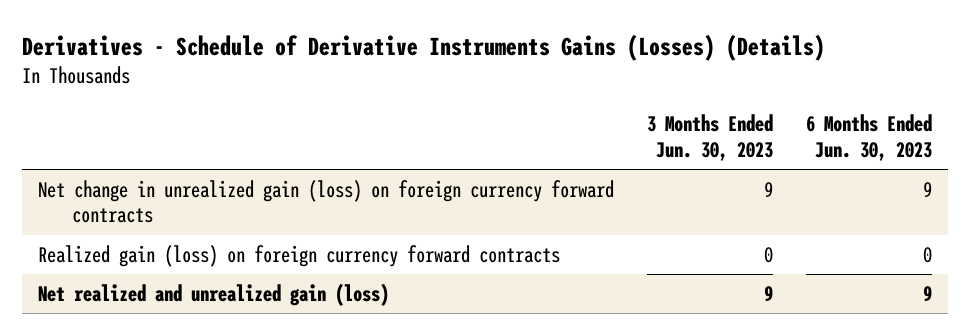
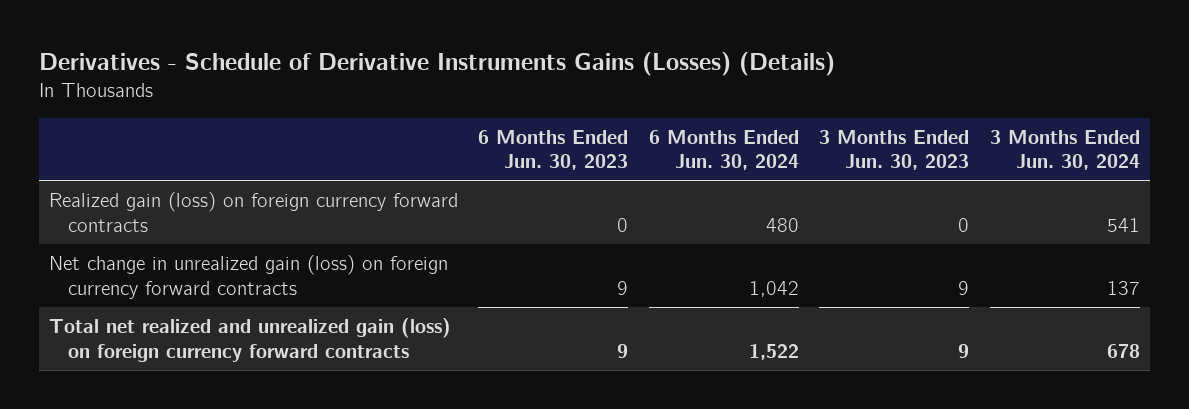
- | 3 Months Ended Jun. 30, 2023 | 6 Months Ended Jun. 30, 2023
+ | 6 Months Ended Jun. 30, 2023 | 6 Months Ended Jun. 30, 2024 | 3 Months Ended Jun. 30, 2023 | 3 Months Ended Jun. 30, 2024
- Net realized and unrealized gain (loss) | 9 | 9
moved down: Net change in unrealized gain (loss) on foreign currency forward contracts | 9 | 1,042 | 9 | 137
+ Total net realized and unrealized gain (loss) on foreign currency forward contracts | 9 | 1,522 | 9 | 678

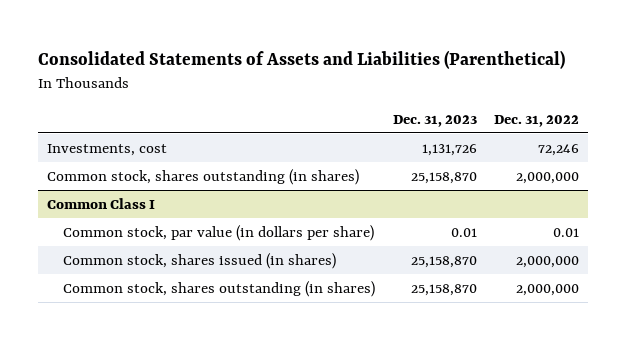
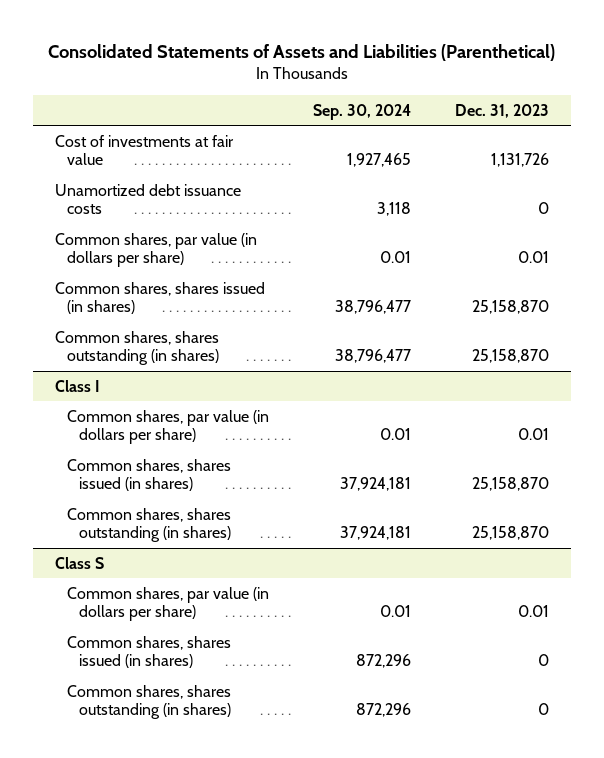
- | Dec. 31, 2023 | Dec. 31, 2022
+ | Sep. 30, 2024 | Dec. 31, 2023
- Investments, cost | 1,131,726 | 72,246
- Common stock, shares outstanding (in shares) | 25,158,870 | 2,000,000
- Common Class I
- Common stock, par value (in dollars per share) | 0.01 | 0.01
- Common stock, shares issued (in shares) | 25,158,870 | 2,000,000
- Common stock, shares outstanding (in shares) | 25,158,870 | 2,000,000
+ Cost of investments at fair value | 1,927,465 | 1,131,726
+ Unamortized debt issuance costs | 3,118 | 0
+ Common shares, par value (in dollars per share) | 0.01 | 0.01
+ Common shares, shares issued (in shares) | 38,796,477 | 25,158,870
+ Common shares, shares outstanding (in shares) | 38,796,477 | 25,158,870
+ Class I
+ Common shares, par value (in dollars per share) | 0.01 | 0.01
+ Common shares, shares issued (in shares) | 37,924,181 | 25,158,870
+ Common shares, shares outstanding (in shares) | 37,924,181 | 25,158,870
+ Class S
+ Common shares, par value (in dollars per share) | 0.01 | 0.01
+ Common shares, shares issued (in shares) | 872,296 | 0
+ Common shares, shares outstanding (in shares) | 872,296 | 0

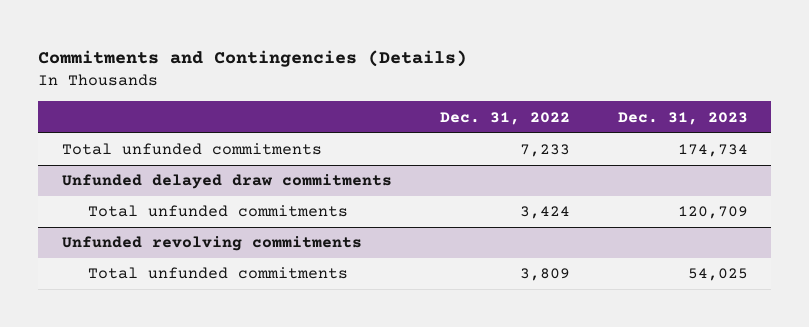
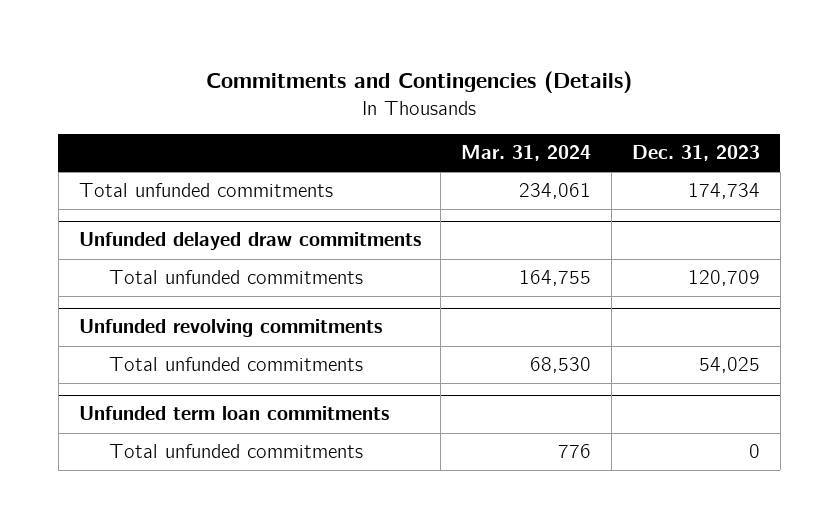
- | Dec. 31, 2022 | Dec. 31, 2023
+ | Mar. 31, 2024 | Dec. 31, 2023
+ Unfunded term loan commitments
+ Total unfunded commitments | 776 | 0

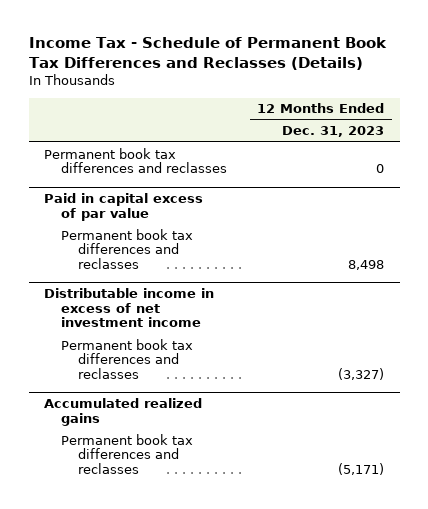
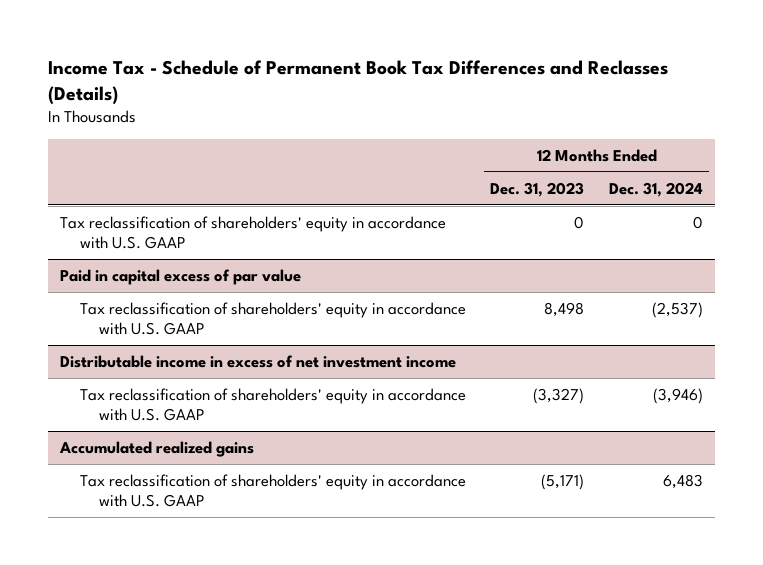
- | 12 Months Ended Dec. 31, 2023
+ | 12 Months Ended Dec. 31, 2023 | 12 Months Ended Dec. 31, 2024
- Permanent book tax differences and reclasses | 0
+ Tax reclassification of shareholders' equity in accordance with U.S. GAAP | 0 | 0
@ Paid in capital excess of par value
- Permanent book tax differences and reclasses | 8,498
+ Tax reclassification of shareholders' equity in accordance with U.S. GAAP | 8,498 | (2,537)
@ Distributable income in excess of net investment income
- Permanent book tax differences and reclasses | (3,327)
+ Tax reclassification of shareholders' equity in accordance with U.S. GAAP | (3,327) | (3,946)
@ Accumulated realized gains
- Permanent book tax differences and reclasses | (5,171)
+ Tax reclassification of shareholders' equity in accordance with U.S. GAAP | (5,171) | 6,483

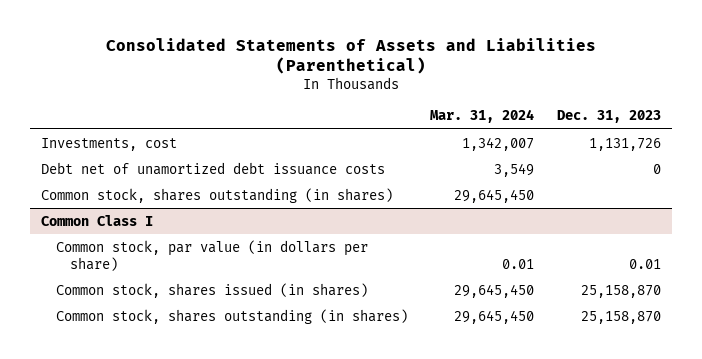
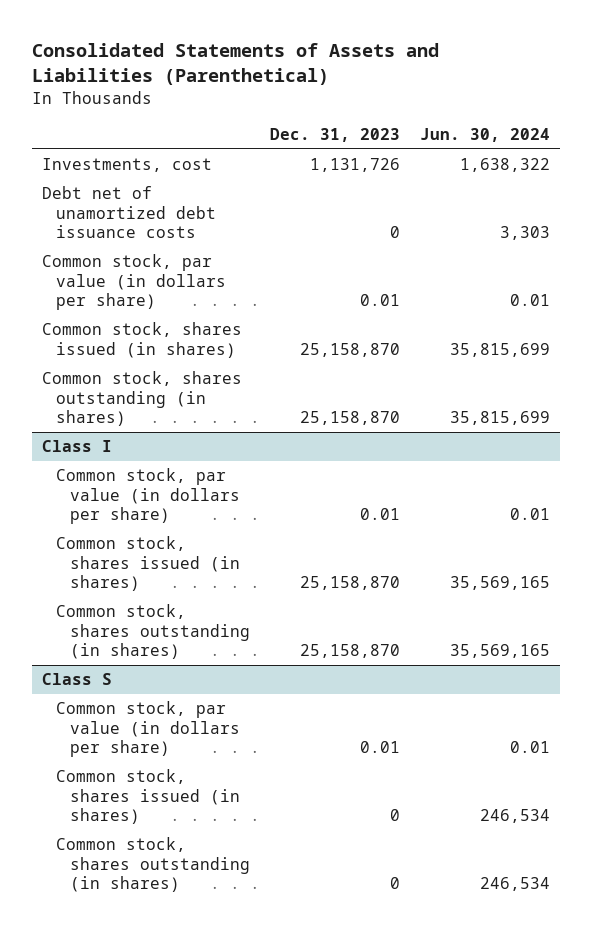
- | Mar. 31, 2024 | Dec. 31, 2023
+ | Dec. 31, 2023 | Jun. 30, 2024
- Common stock, shares outstanding (in shares) | 29,645,450 |
- Common Class I
+ Class I
+ Common stock, par value (in dollars per share) | 0.01 | 0.01
+ Common stock, shares issued (in shares) | 25,158,870 | 35,569,165
+ Common stock, shares outstanding (in shares) | 25,158,870 | 35,569,165
+ Class S
+ Common stock, par value (in dollars per share) | 0.01 | 0.01
+ Common stock, shares issued (in shares) | 0 | 246,534
+ Common stock, shares outstanding (in shares) | 0 | 246,534

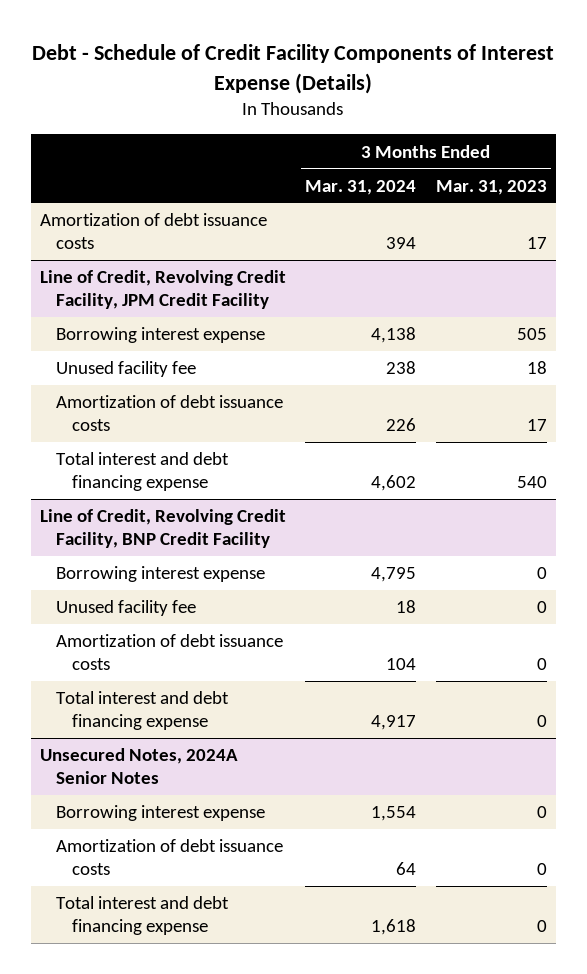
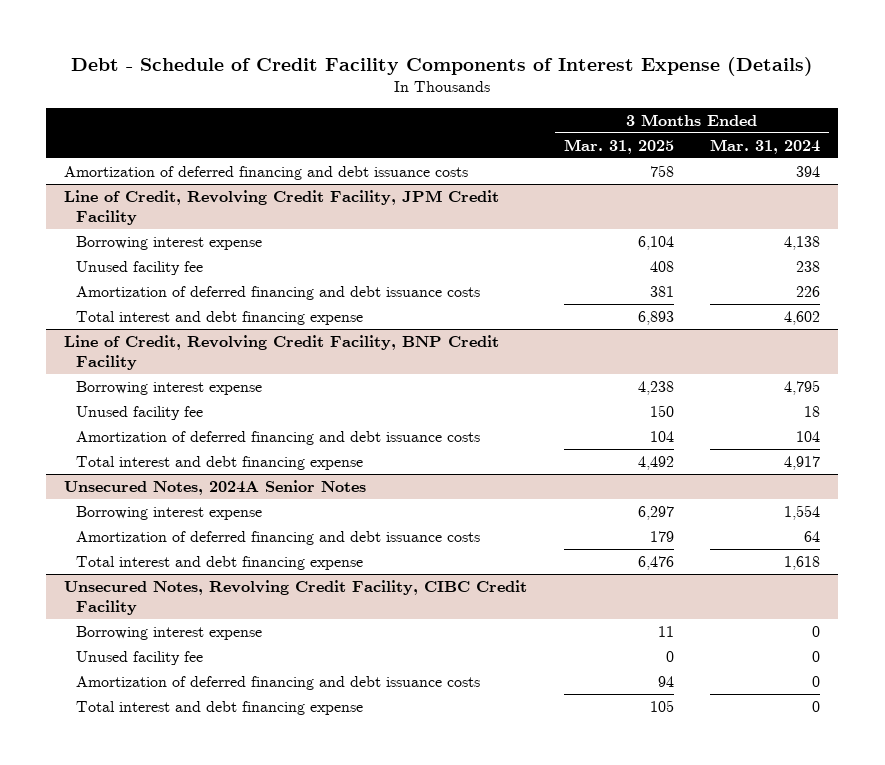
- | 3 Months Ended Mar. 31, 2024 | 3 Months Ended Mar. 31, 2023
+ | 3 Months Ended Mar. 31, 2025 | 3 Months Ended Mar. 31, 2024
- Amortization of debt issuance costs | 394 | 17
+ Amortization of deferred financing and debt issuance costs | 758 | 394
@ Line of Credit, Revolving Credit Facility, JPM Credit Facility
- Amortization of debt issuance costs | 226 | 17
+ Amortization of deferred financing and debt issuance costs | 381 | 226
@ Line of Credit, Revolving Credit Facility, BNP Credit Facility
- Amortization of debt issuance costs | 104 | 0
+ Amortization of deferred financing and debt issuance costs | 104 | 104
@ Unsecured Notes, 2024A Senior Notes
- Amortization of debt issuance costs | 64 | 0
+ Amortization of deferred financing and debt issuance costs | 179 | 64
+ Unsecured Notes, Revolving Credit Facility, CIBC Credit Facility
+ Borrowing interest expense | 11 | 0
+ Unused facility fee | 0 | 0
+ Amortization of deferred financing and debt issuance costs | 94 | 0
+ Total interest and debt financing expense | 105 | 0

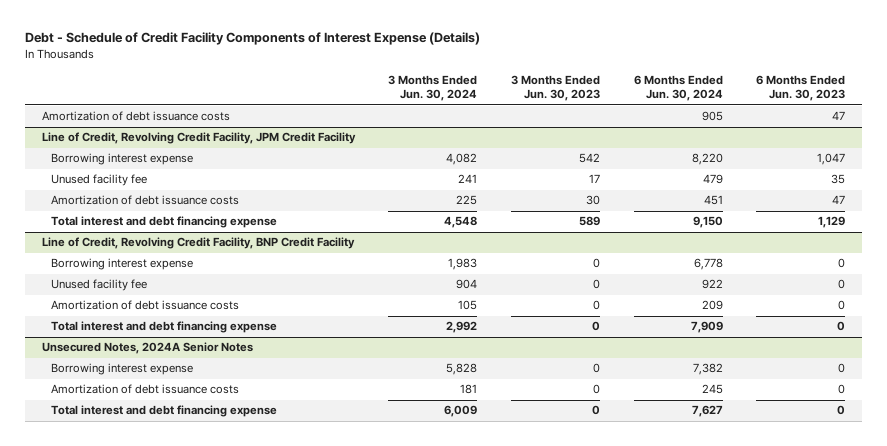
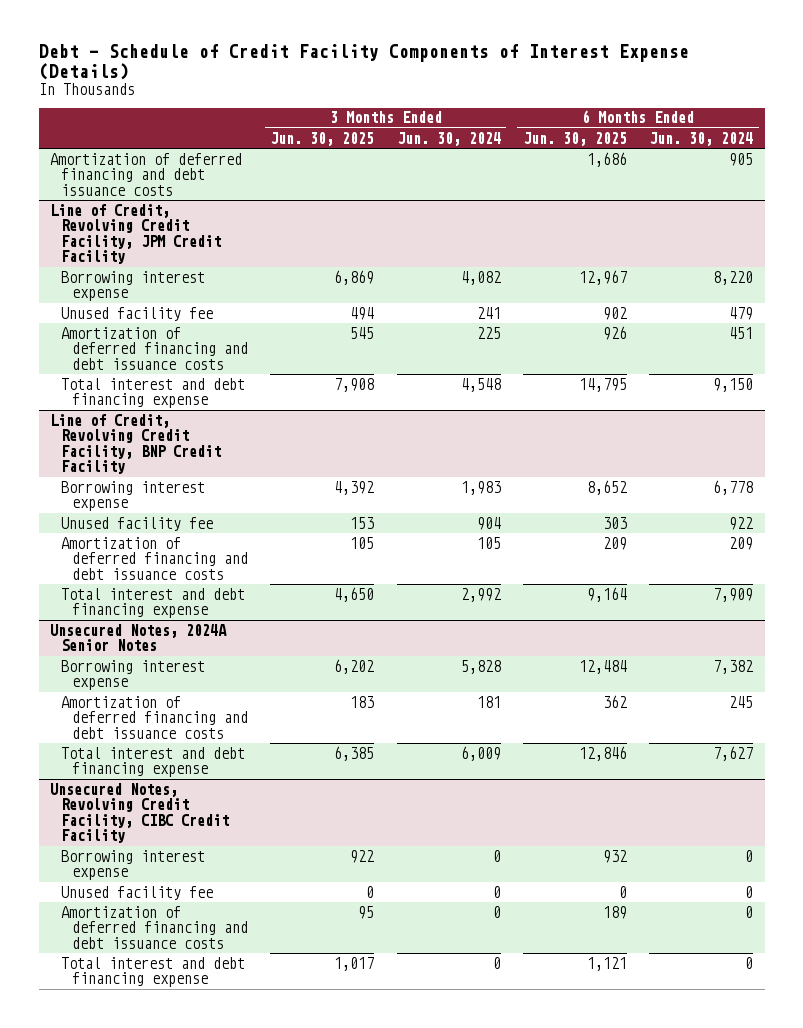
- | 3 Months Ended Jun. 30, 2024 | 3 Months Ended Jun. 30, 2023 | 6 Months Ended Jun. 30, 2024 | 6 Months Ended Jun. 30, 2023
+ | 3 Months Ended Jun. 30, 2025 | 3 Months Ended Jun. 30, 2024 | 6 Months Ended Jun. 30, 2025 | 6 Months Ended Jun. 30, 2024
- Amortization of debt issuance costs | | | 905 | 47
+ Amortization of deferred financing and debt issuance costs | | | 1,686 | 905
@ Line of Credit, Revolving Credit Facility, JPM Credit Facility
- Amortization of debt issuance costs | 225 | 30 | 451 | 47
+ Amortization of deferred financing and debt issuance costs | 545 | 225 | 926 | 451
@ Line of Credit, Revolving Credit Facility, BNP Credit Facility
- Amortization of debt issuance costs | 105 | 0 | 209 | 0
+ Amortization of deferred financing and debt issuance costs | 105 | 105 | 209 | 209
@ Unsecured Notes, 2024A Senior Notes
- Amortization of debt issuance costs | 181 | 0 | 245 | 0
+ Amortization of deferred financing and debt issuance costs | 183 | 181 | 362 | 245
+ Unsecured Notes, Revolving Credit Facility, CIBC Credit Facility
+ Borrowing interest expense | 922 | 0 | 932 | 0
+ Unused facility fee | 0 | 0 | 0 | 0
+ Amortization of deferred financing and debt issuance costs | 95 | 0 | 189 | 0
+ Total interest and debt financing expense | 1,017 | 0 | 1,121 | 0

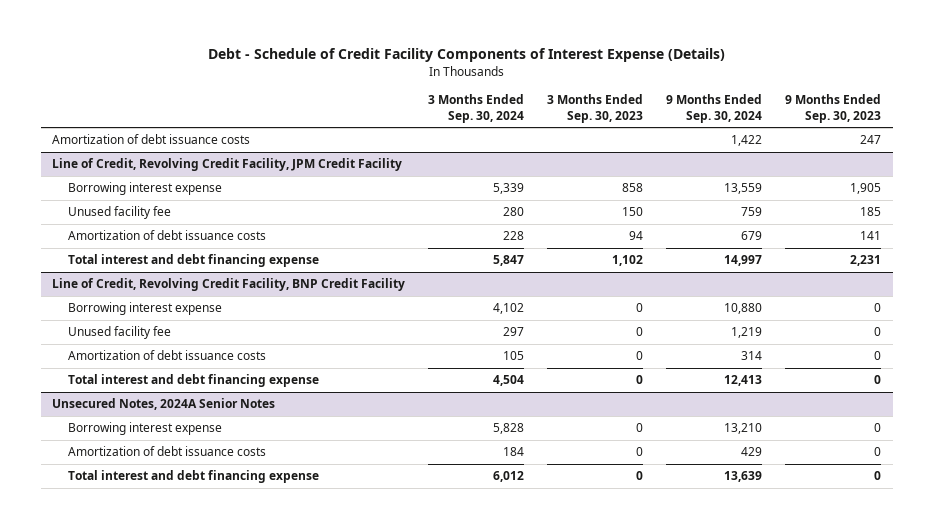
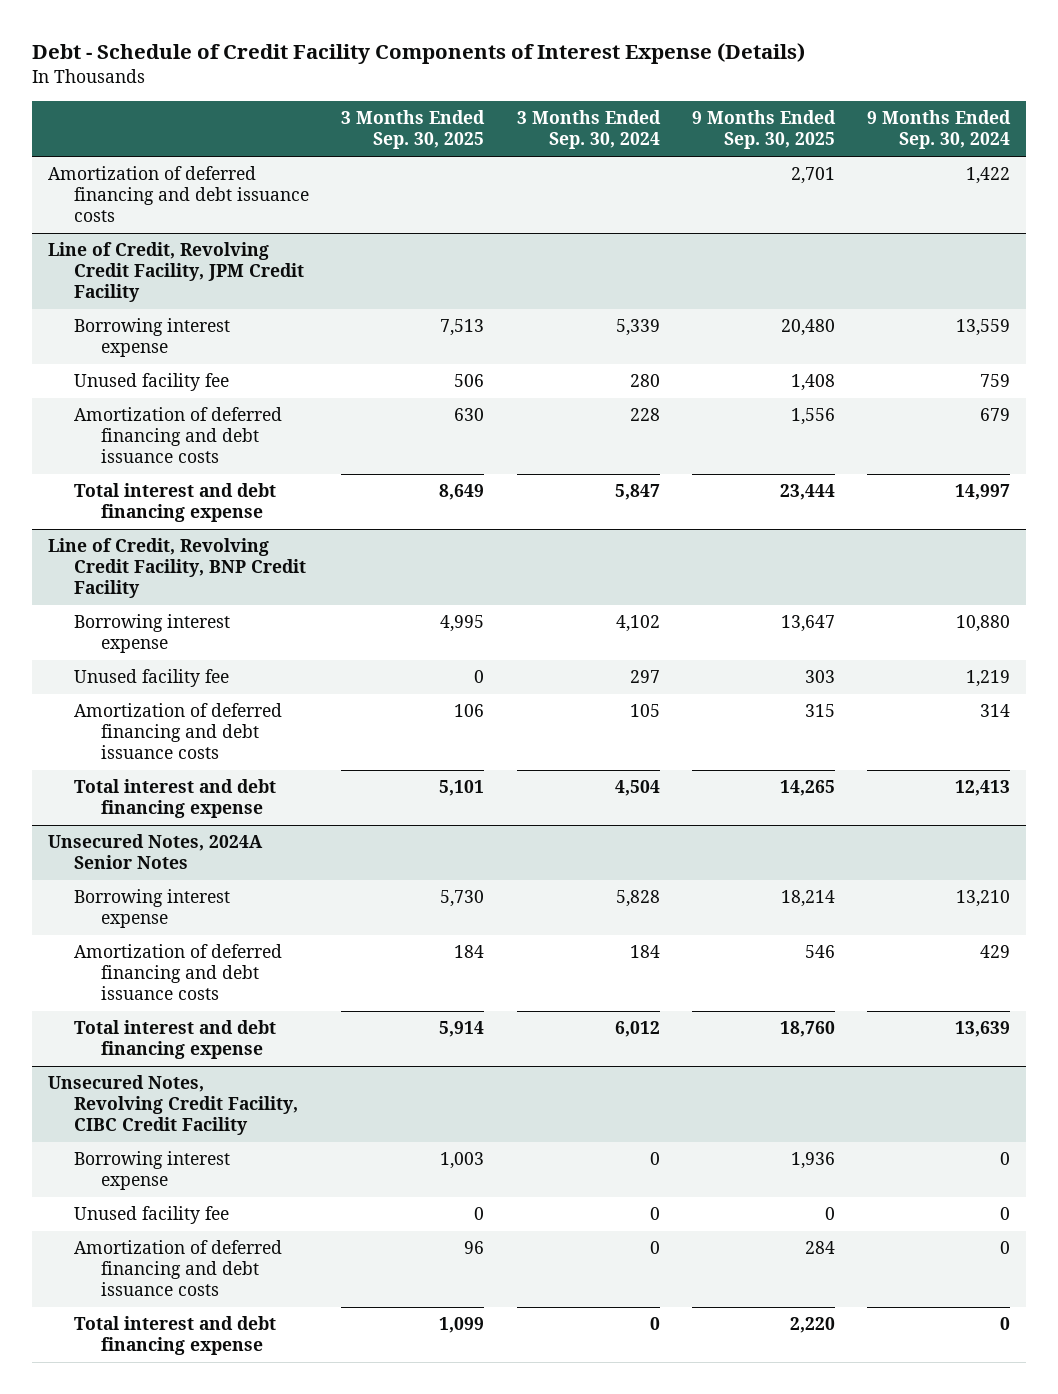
- | 3 Months Ended Sep. 30, 2024 | 3 Months Ended Sep. 30, 2023 | 9 Months Ended Sep. 30, 2024 | 9 Months Ended Sep. 30, 2023
+ | 3 Months Ended Sep. 30, 2025 | 3 Months Ended Sep. 30, 2024 | 9 Months Ended Sep. 30, 2025 | 9 Months Ended Sep. 30, 2024
- Amortization of debt issuance costs | | | 1,422 | 247
+ Amortization of deferred financing and debt issuance costs | | | 2,701 | 1,422
@ Line of Credit, Revolving Credit Facility, JPM Credit Facility
- Amortization of debt issuance costs | 228 | 94 | 679 | 141
+ Amortization of deferred financing and debt issuance costs | 630 | 228 | 1,556 | 679
@ Line of Credit, Revolving Credit Facility, BNP Credit Facility
- Amortization of debt issuance costs | 105 | 0 | 314 | 0
+ Amortization of deferred financing and debt issuance costs | 106 | 105 | 315 | 314
@ Unsecured Notes, 2024A Senior Notes
- Amortization of debt issuance costs | 184 | 0 | 429 | 0
+ Amortization of deferred financing and debt issuance costs | 184 | 184 | 546 | 429
+ Unsecured Notes, Revolving Credit Facility, CIBC Credit Facility
+ Borrowing interest expense | 1,003 | 0 | 1,936 | 0
+ Unused facility fee | 0 | 0 | 0 | 0
+ Amortization of deferred financing and debt issuance costs | 96 | 0 | 284 | 0
+ Total interest and debt financing expense | 1,099 | 0 | 2,220 | 0

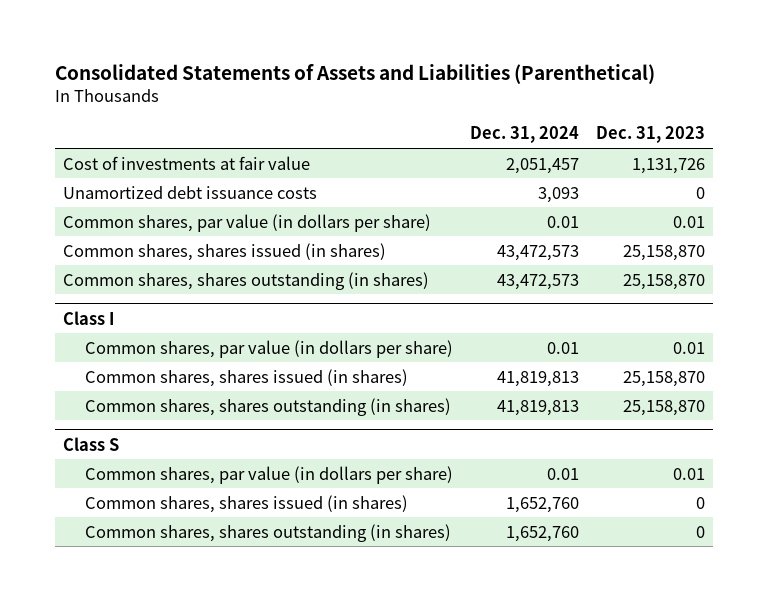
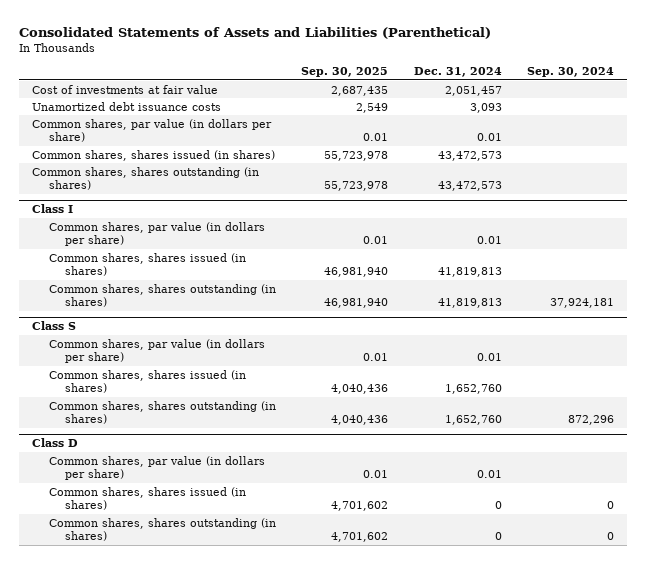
- | Dec. 31, 2024 | Dec. 31, 2023
+ | Sep. 30, 2025 | Dec. 31, 2024 | Sep. 30, 2024
+ Class D
+ Common shares, par value (in dollars per share) | 0.01 | 0.01 |
+ Common shares, shares issued (in shares) | 4,701,602 | 0 | 0
+ Common shares, shares outstanding (in shares) | 4,701,602 | 0 | 0

